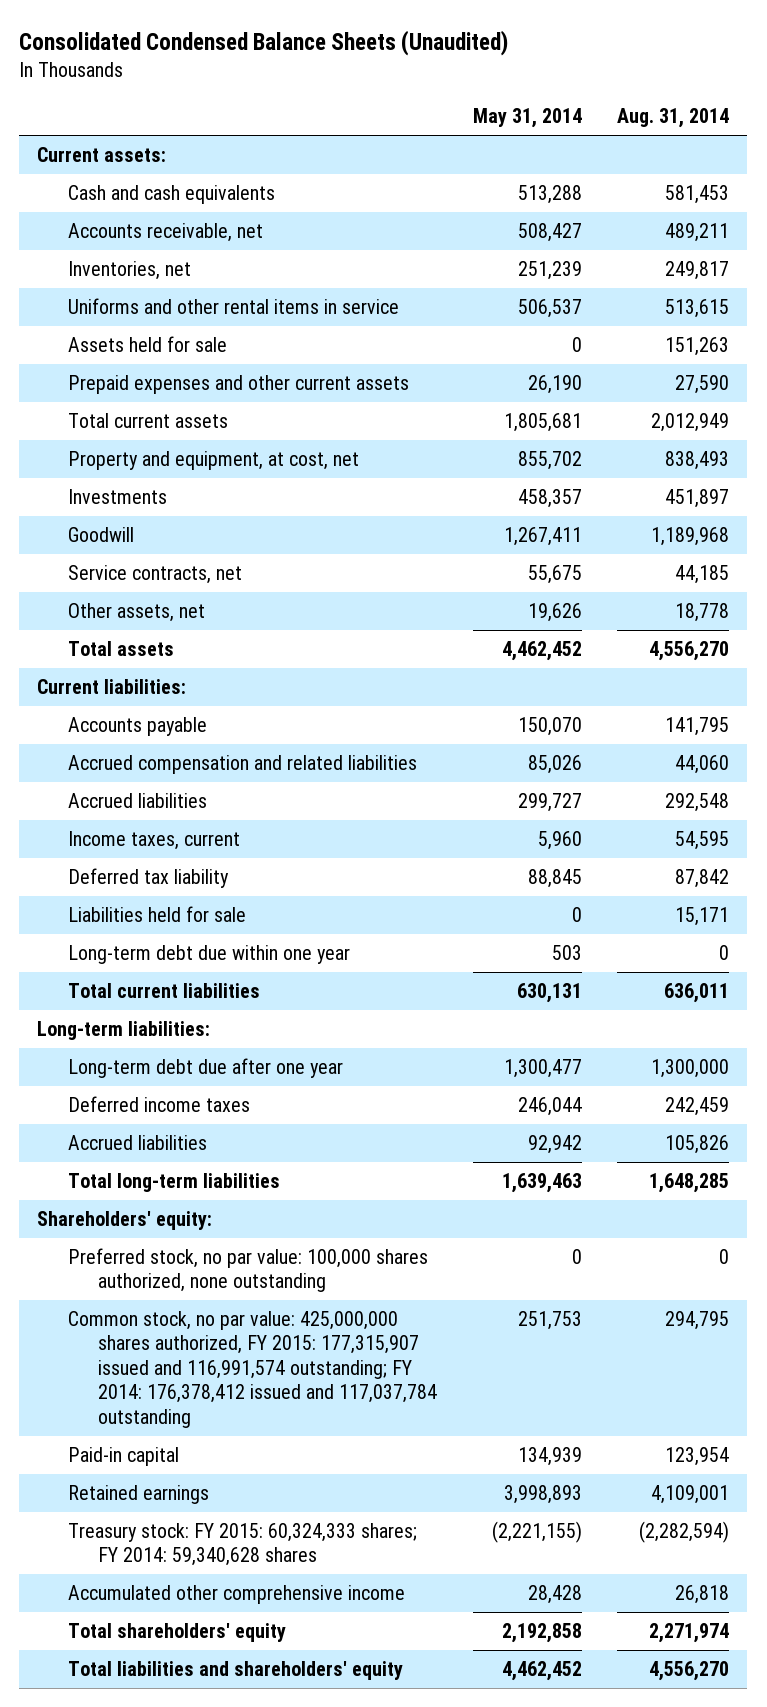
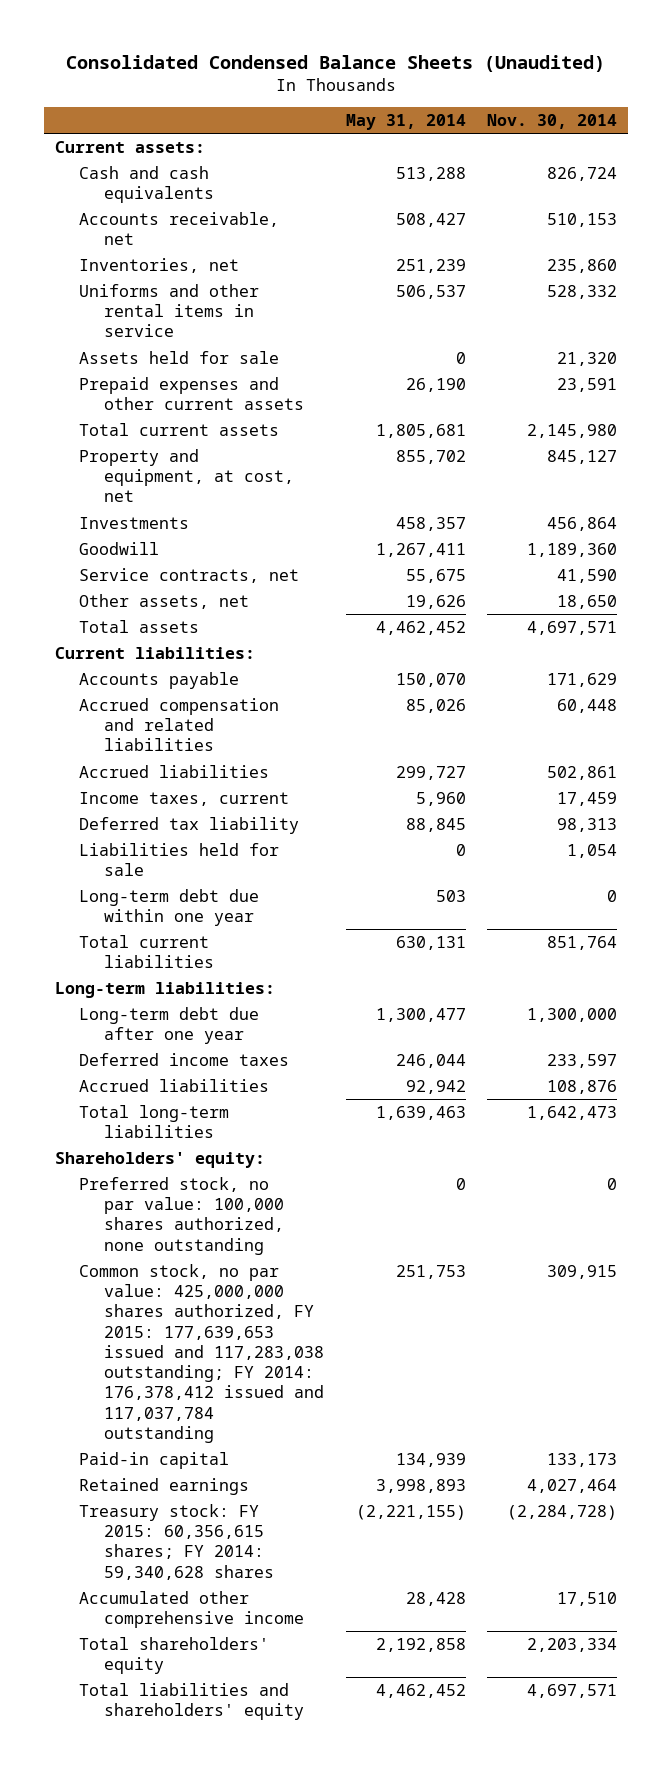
- | May 31, 2014 | Aug. 31, 2014
+ | May 31, 2014 | Nov. 30, 2014
- Common stock, no par value: 425,000,000 shares authorized, FY 2015: 177,315,907 issued and 116,991,574 outstanding; FY 2014: 176,378,412 issued and 117,037,784 outstanding | 251,753 | 294,795
+ Common stock, no par value: 425,000,000 shares authorized, FY 2015: 177,639,653 issued and 117,283,038 outstanding; FY 2014: 176,378,412 issued and 117,037,784 outstanding | 251,753 | 309,915
- Treasury stock: FY 2015: 60,324,333 shares; FY 2014: 59,340,628 shares | (2,221,155) | (2,282,594)
+ Treasury stock: FY 2015: 60,356,615 shares; FY 2014: 59,340,628 shares | (2,221,155) | (2,284,728)

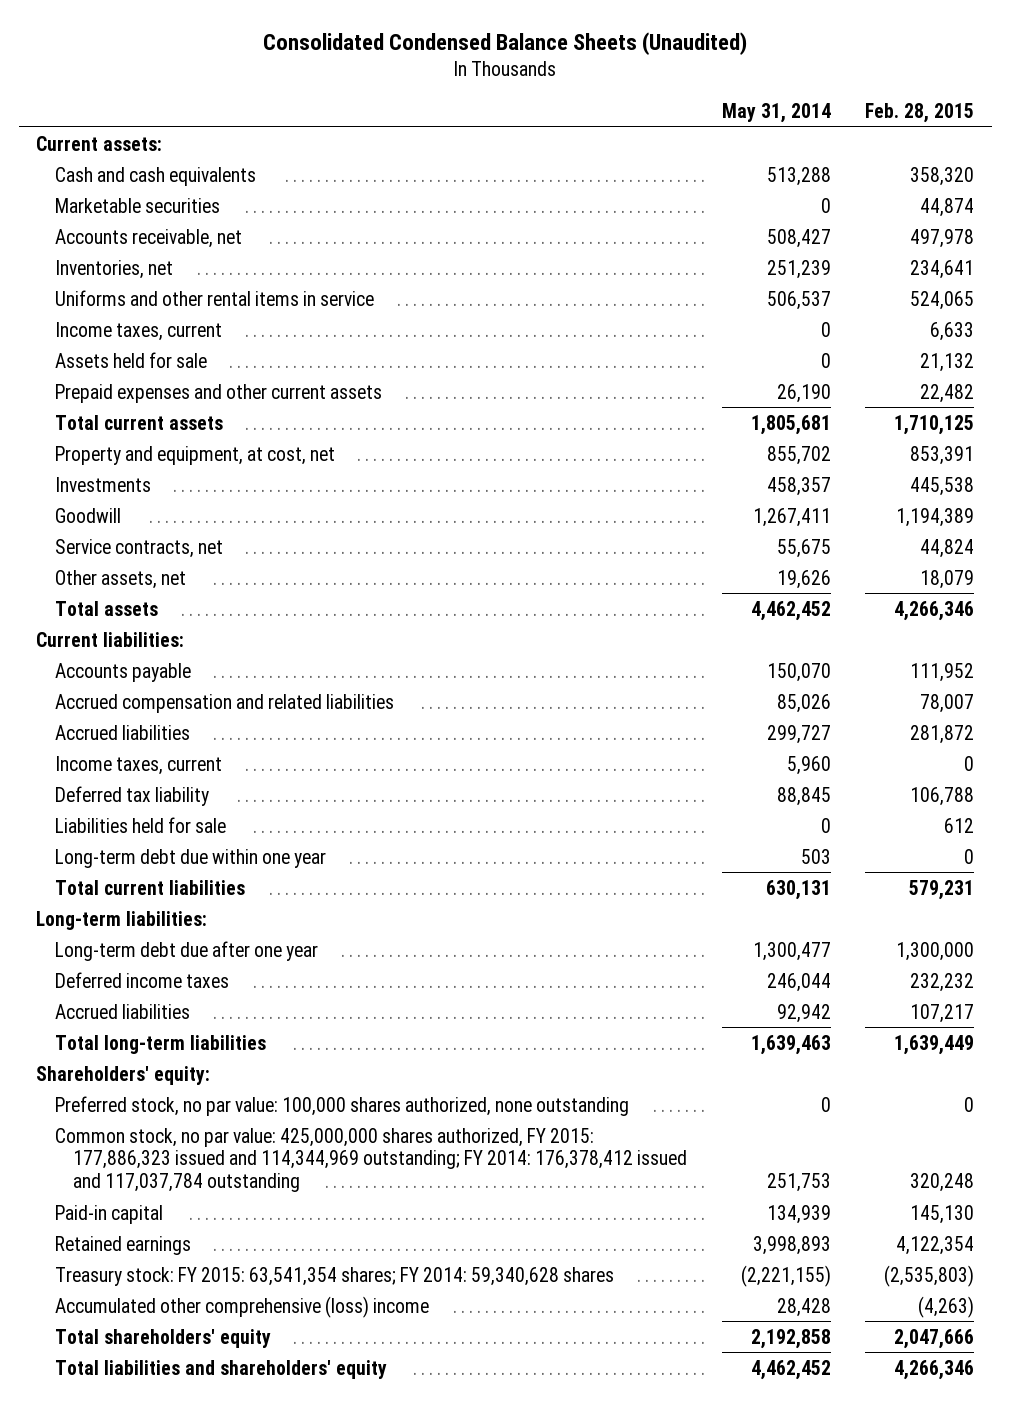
- | May 31, 2014 | Nov. 30, 2014
+ | May 31, 2014 | Feb. 28, 2015
+ Marketable securities | 0 | 44,874
+ Income taxes, current | 0 | 6,633
- Common stock, no par value: 425,000,000 shares authorized, FY 2015: 177,639,653 issued and 117,283,038 outstanding; FY 2014: 176,378,412 issued and 117,037,784 outstanding | 251,753 | 309,915
+ Common stock, no par value: 425,000,000 shares authorized, FY 2015: 177,886,323 issued and 114,344,969 outstanding; FY 2014: 176,378,412 issued and 117,037,784 outstanding | 251,753 | 320,248
- Treasury stock: FY 2015: 60,356,615 shares; FY 2014: 59,340,628 shares | (2,221,155) | (2,284,728)
- Accumulated other comprehensive income | 28,428 | 17,510
+ Treasury stock: FY 2015: 63,541,354 shares; FY 2014: 59,340,628 shares | (2,221,155) | (2,535,803)
+ Accumulated other comprehensive (loss) income | 28,428 | (4,263)

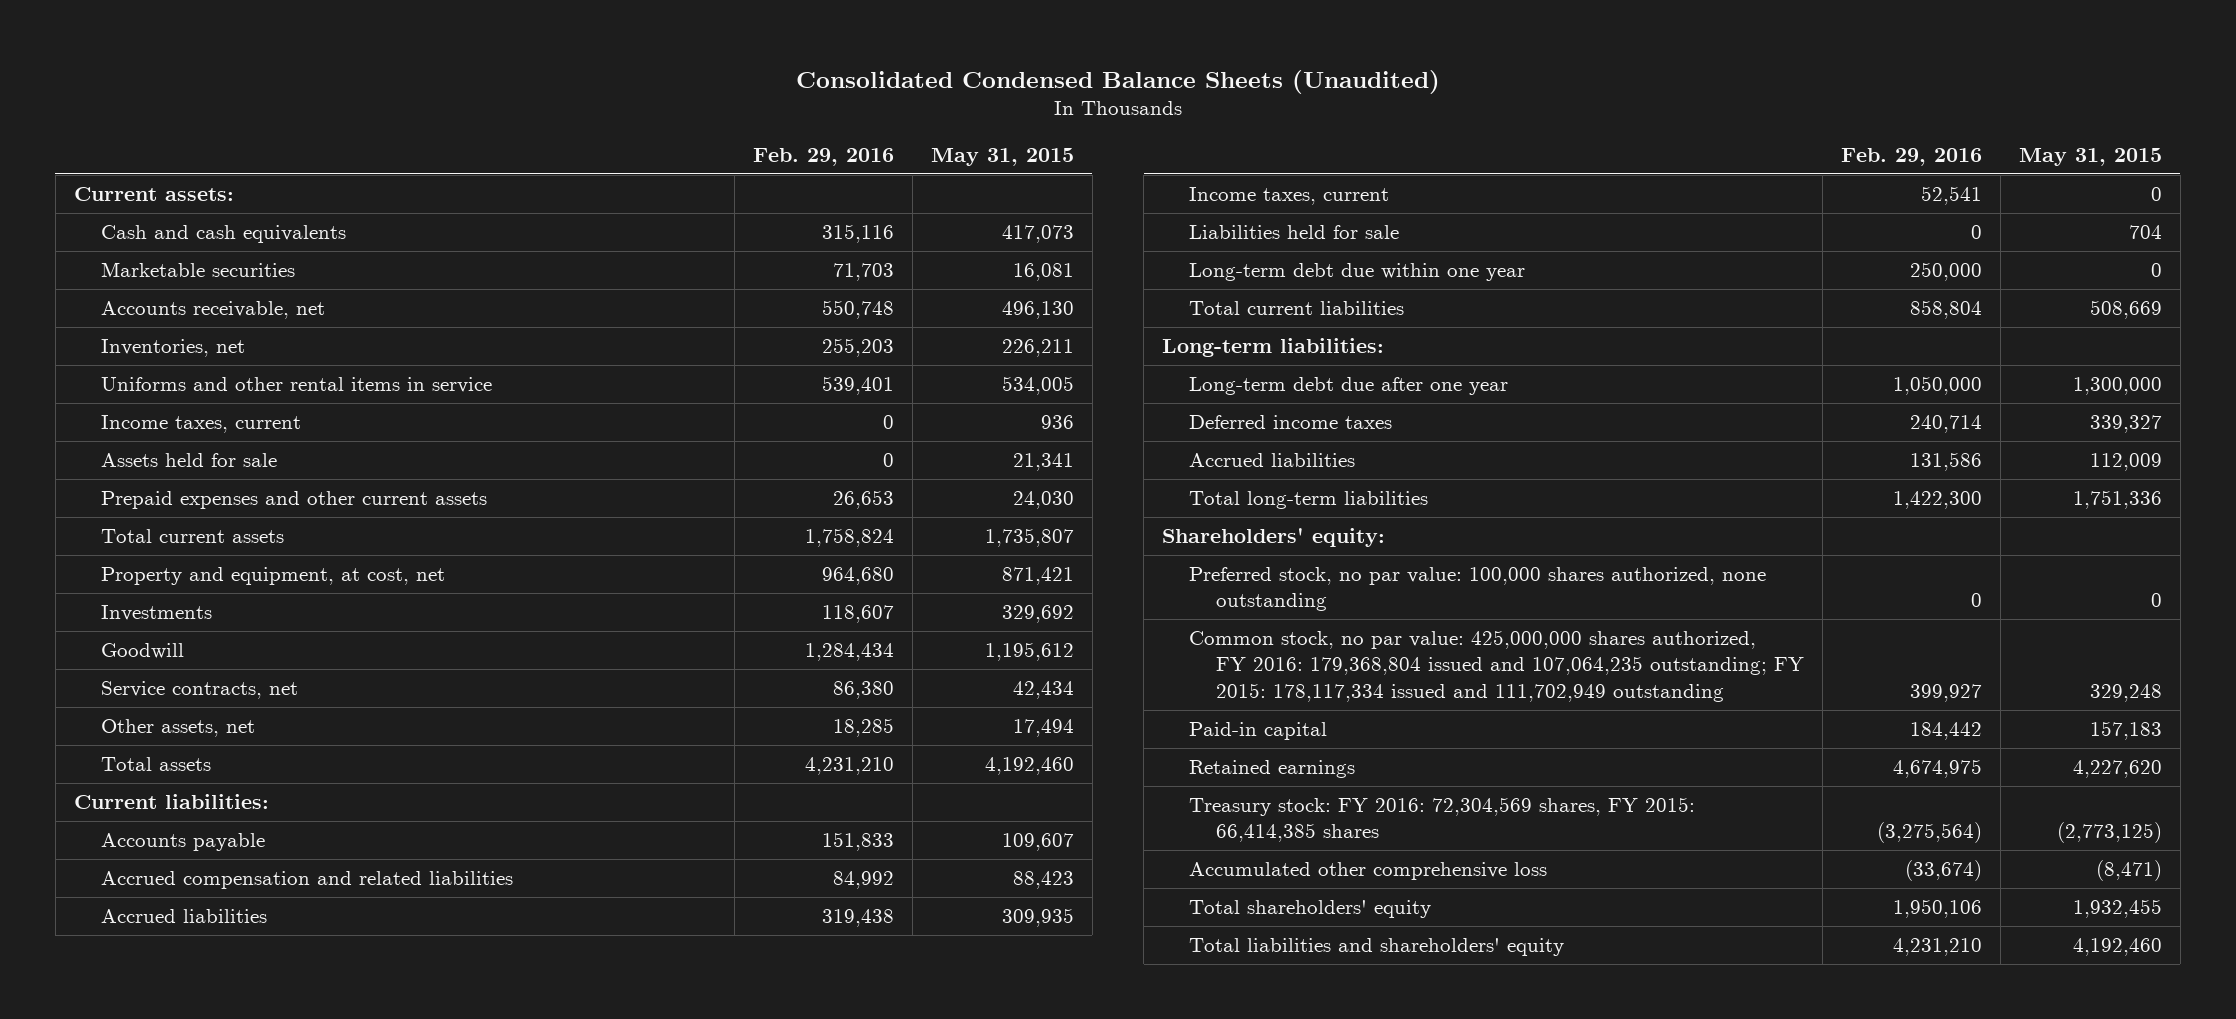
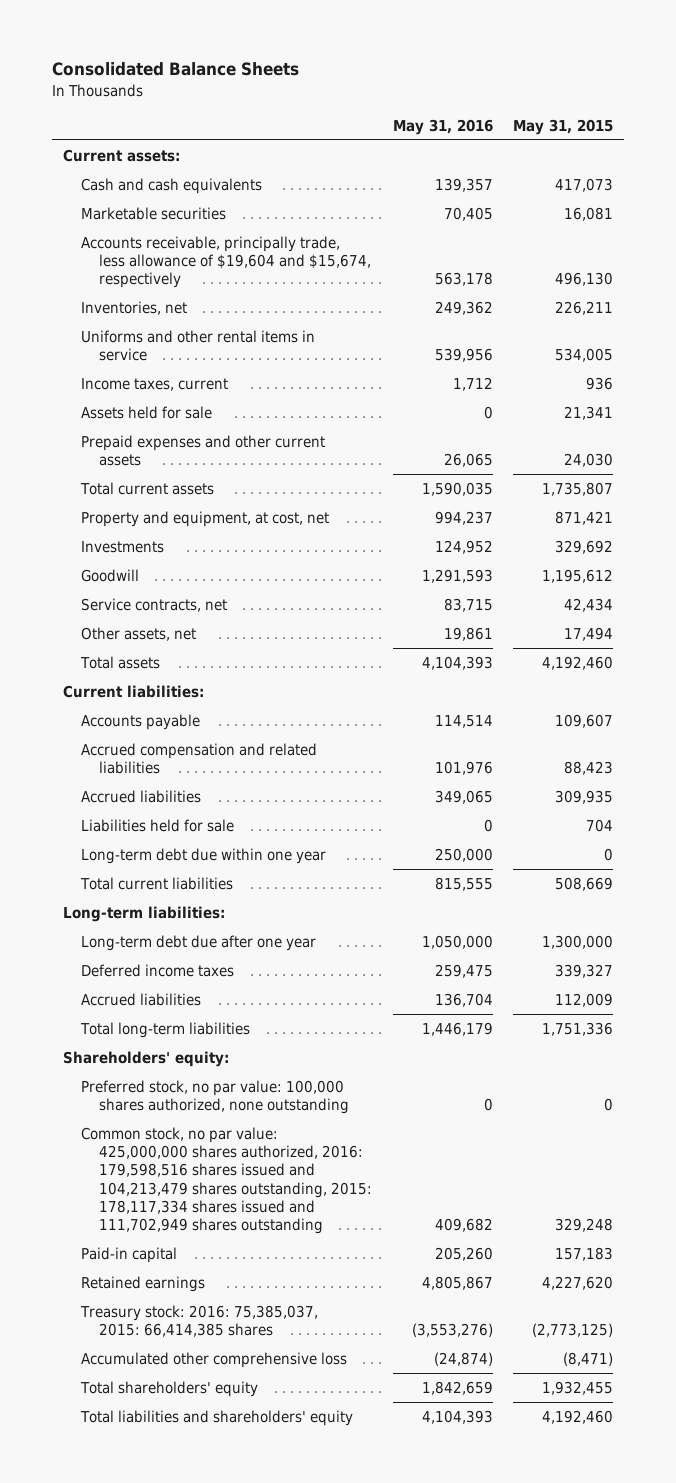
- Consolidated Condensed Balance Sheets (Unaudited)
+ Consolidated Balance Sheets
- | Feb. 29, 2016 | May 31, 2015
+ | May 31, 2016 | May 31, 2015
- Accounts receivable, net | 550,748 | 496,130
+ Accounts receivable, principally trade, less allowance of $19,604 and $15,674, respectively | 563,178 | 496,130
- Income taxes, current | 52,541 | 0
- Common stock, no par value: 425,000,000 shares authorized, FY 2016: 179,368,804 issued and 107,064,235 outstanding; FY 2015: 178,117,334 issued and 111,702,949 outstanding | 399,927 | 329,248
+ Common stock, no par value: 425,000,000 shares authorized, 2016: 179,598,516 shares issued and 104,213,479 shares outstanding, 2015: 178,117,334 shares issued and 111,702,949 shares outstanding | 409,682 | 329,248
- Treasury stock: FY 2016: 72,304,569 shares, FY 2015: 66,414,385 shares | (3,275,564) | (2,773,125)
+ Treasury stock: 2016: 75,385,037, 2015: 66,414,385 shares | (3,553,276) | (2,773,125)

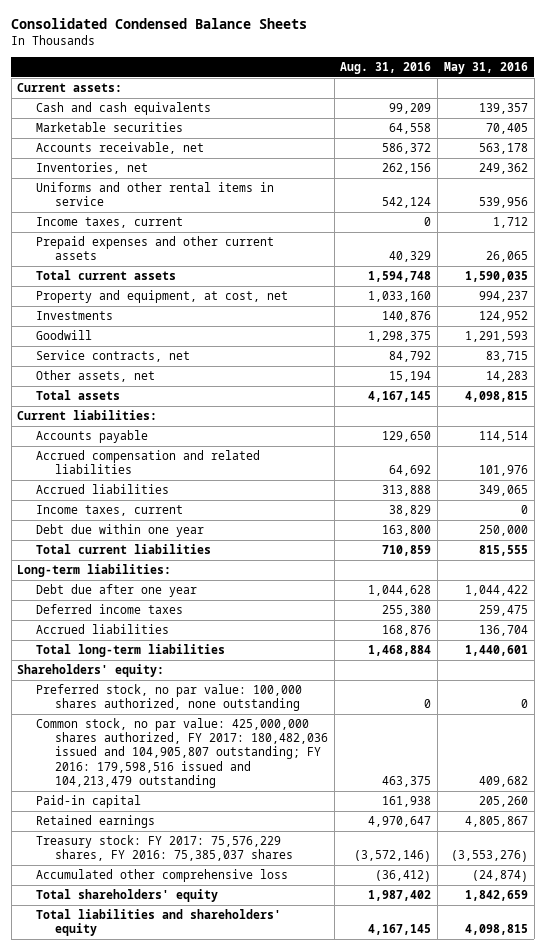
- Consolidated Balance Sheets
+ Consolidated Condensed Balance Sheets
- | May 31, 2016 | May 31, 2015
+ | Aug. 31, 2016 | May 31, 2016
- Accounts receivable, principally trade, less allowance of $19,604 and $15,674, respectively | 563,178 | 496,130
+ Accounts receivable, net | 586,372 | 563,178
- Assets held for sale | 0 | 21,341
- Other assets, net | 19,861 | 17,494
- Total assets | 4,104,393 | 4,192,460
+ Other assets, net | 15,194 | 14,283
+ Total assets | 4,167,145 | 4,098,815
- Liabilities held for sale | 0 | 704
- Long-term debt due within one year | 250,000 | 0
+ Income taxes, current | 38,829 | 0
+ Debt due within one year | 163,800 | 250,000
- Long-term debt due after one year | 1,050,000 | 1,300,000
+ Debt due after one year | 1,044,628 | 1,044,422
- Total long-term liabilities | 1,446,179 | 1,751,336
+ Total long-term liabilities | 1,468,884 | 1,440,601
- Common stock, no par value: 425,000,000 shares authorized, 2016: 179,598,516 shares issued and 104,213,479 shares outstanding, 2015: 178,117,334 shares issued and 111,702,949 shares outstanding | 409,682 | 329,248
+ Common stock, no par value: 425,000,000 shares authorized, FY 2017: 180,482,036 issued and 104,905,807 outstanding; FY 2016: 179,598,516 issued and 104,213,479 outstanding | 463,375 | 409,682
- Treasury stock: 2016: 75,385,037, 2015: 66,414,385 shares | (3,553,276) | (2,773,125)
+ Treasury stock: FY 2017: 75,576,229 shares, FY 2016: 75,385,037 shares | (3,572,146) | (3,553,276)
- Total liabilities and shareholders' equity | 4,104,393 | 4,192,460
+ Total liabilities and shareholders' equity | 4,167,145 | 4,098,815

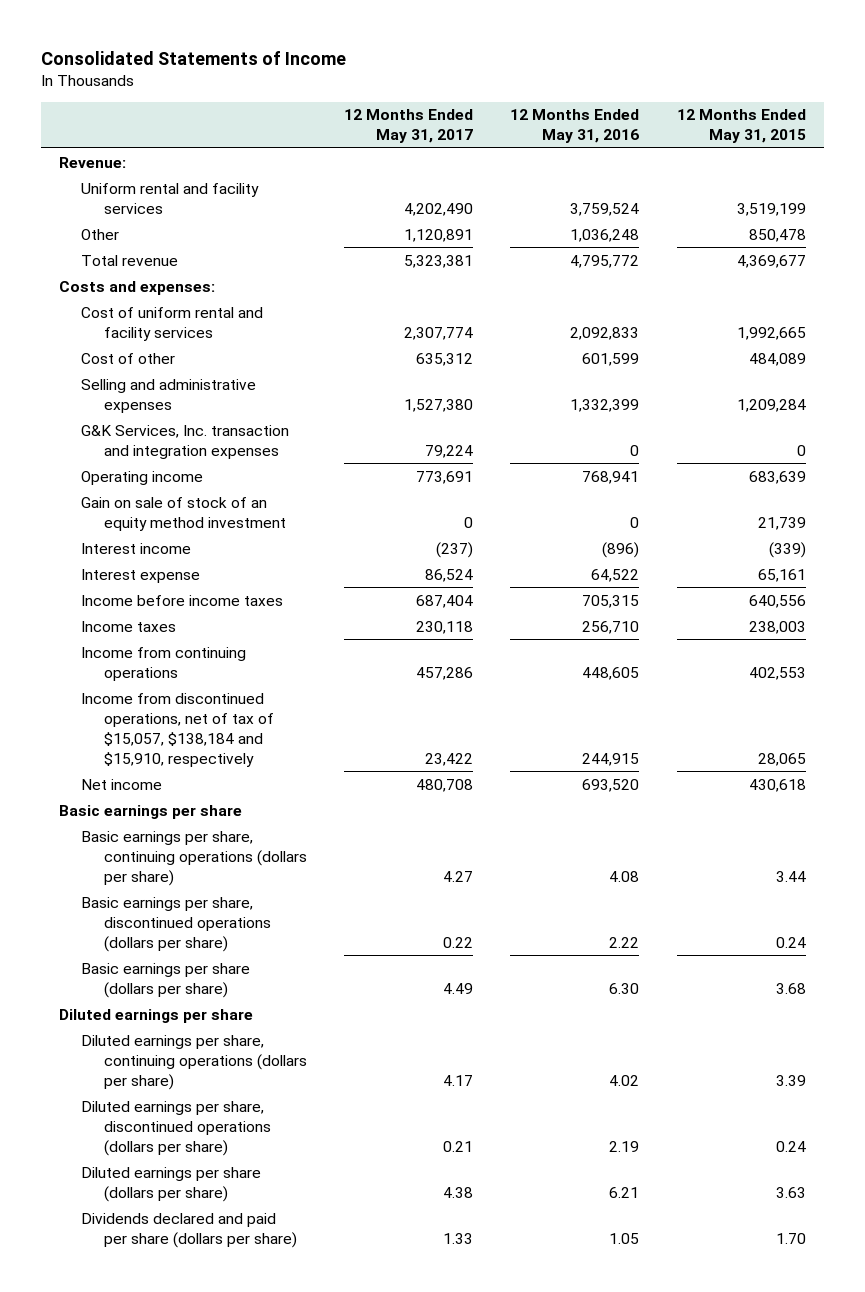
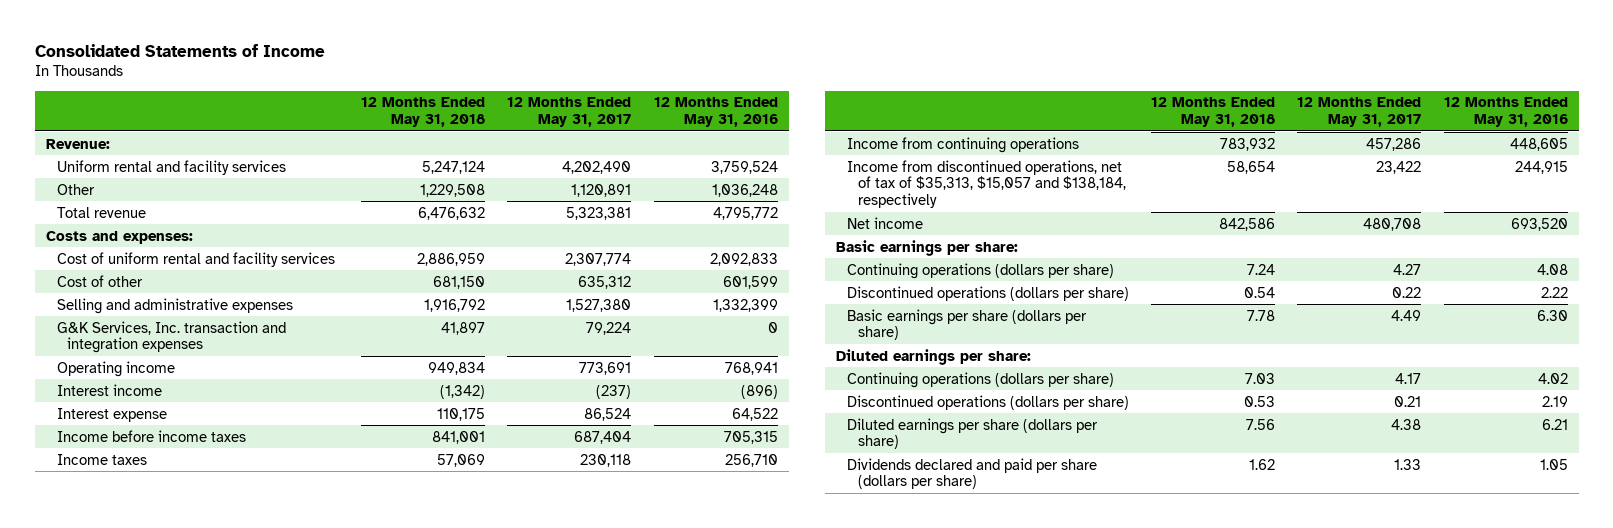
- | 12 Months Ended May 31, 2017 | 12 Months Ended May 31, 2016 | 12 Months Ended May 31, 2015
+ | 12 Months Ended May 31, 2018 | 12 Months Ended May 31, 2017 | 12 Months Ended May 31, 2016
- Gain on sale of stock of an equity method investment | 0 | 0 | 21,739
- Income from discontinued operations, net of tax of $15,057, $138,184 and $15,910, respectively | 23,422 | 244,915 | 28,065
+ Income from discontinued operations, net of tax of $35,313, $15,057 and $138,184, respectively | 58,654 | 23,422 | 244,915
- Basic earnings per share
- Basic earnings per share, continuing operations (dollars per share) | 4.27 | 4.08 | 3.44
- Basic earnings per share, discontinued operations (dollars per share) | 0.22 | 2.22 | 0.24
+ Basic earnings per share:
+ Continuing operations (dollars per share) | 7.24 | 4.27 | 4.08
+ Discontinued operations (dollars per share) | 0.54 | 0.22 | 2.22
- Diluted earnings per share
- Diluted earnings per share, continuing operations (dollars per share) | 4.17 | 4.02 | 3.39
- Diluted earnings per share, discontinued operations (dollars per share) | 0.21 | 2.19 | 0.24
+ Diluted earnings per share:
+ Continuing operations (dollars per share) | 7.03 | 4.17 | 4.02
+ Discontinued operations (dollars per share) | 0.53 | 0.21 | 2.19

